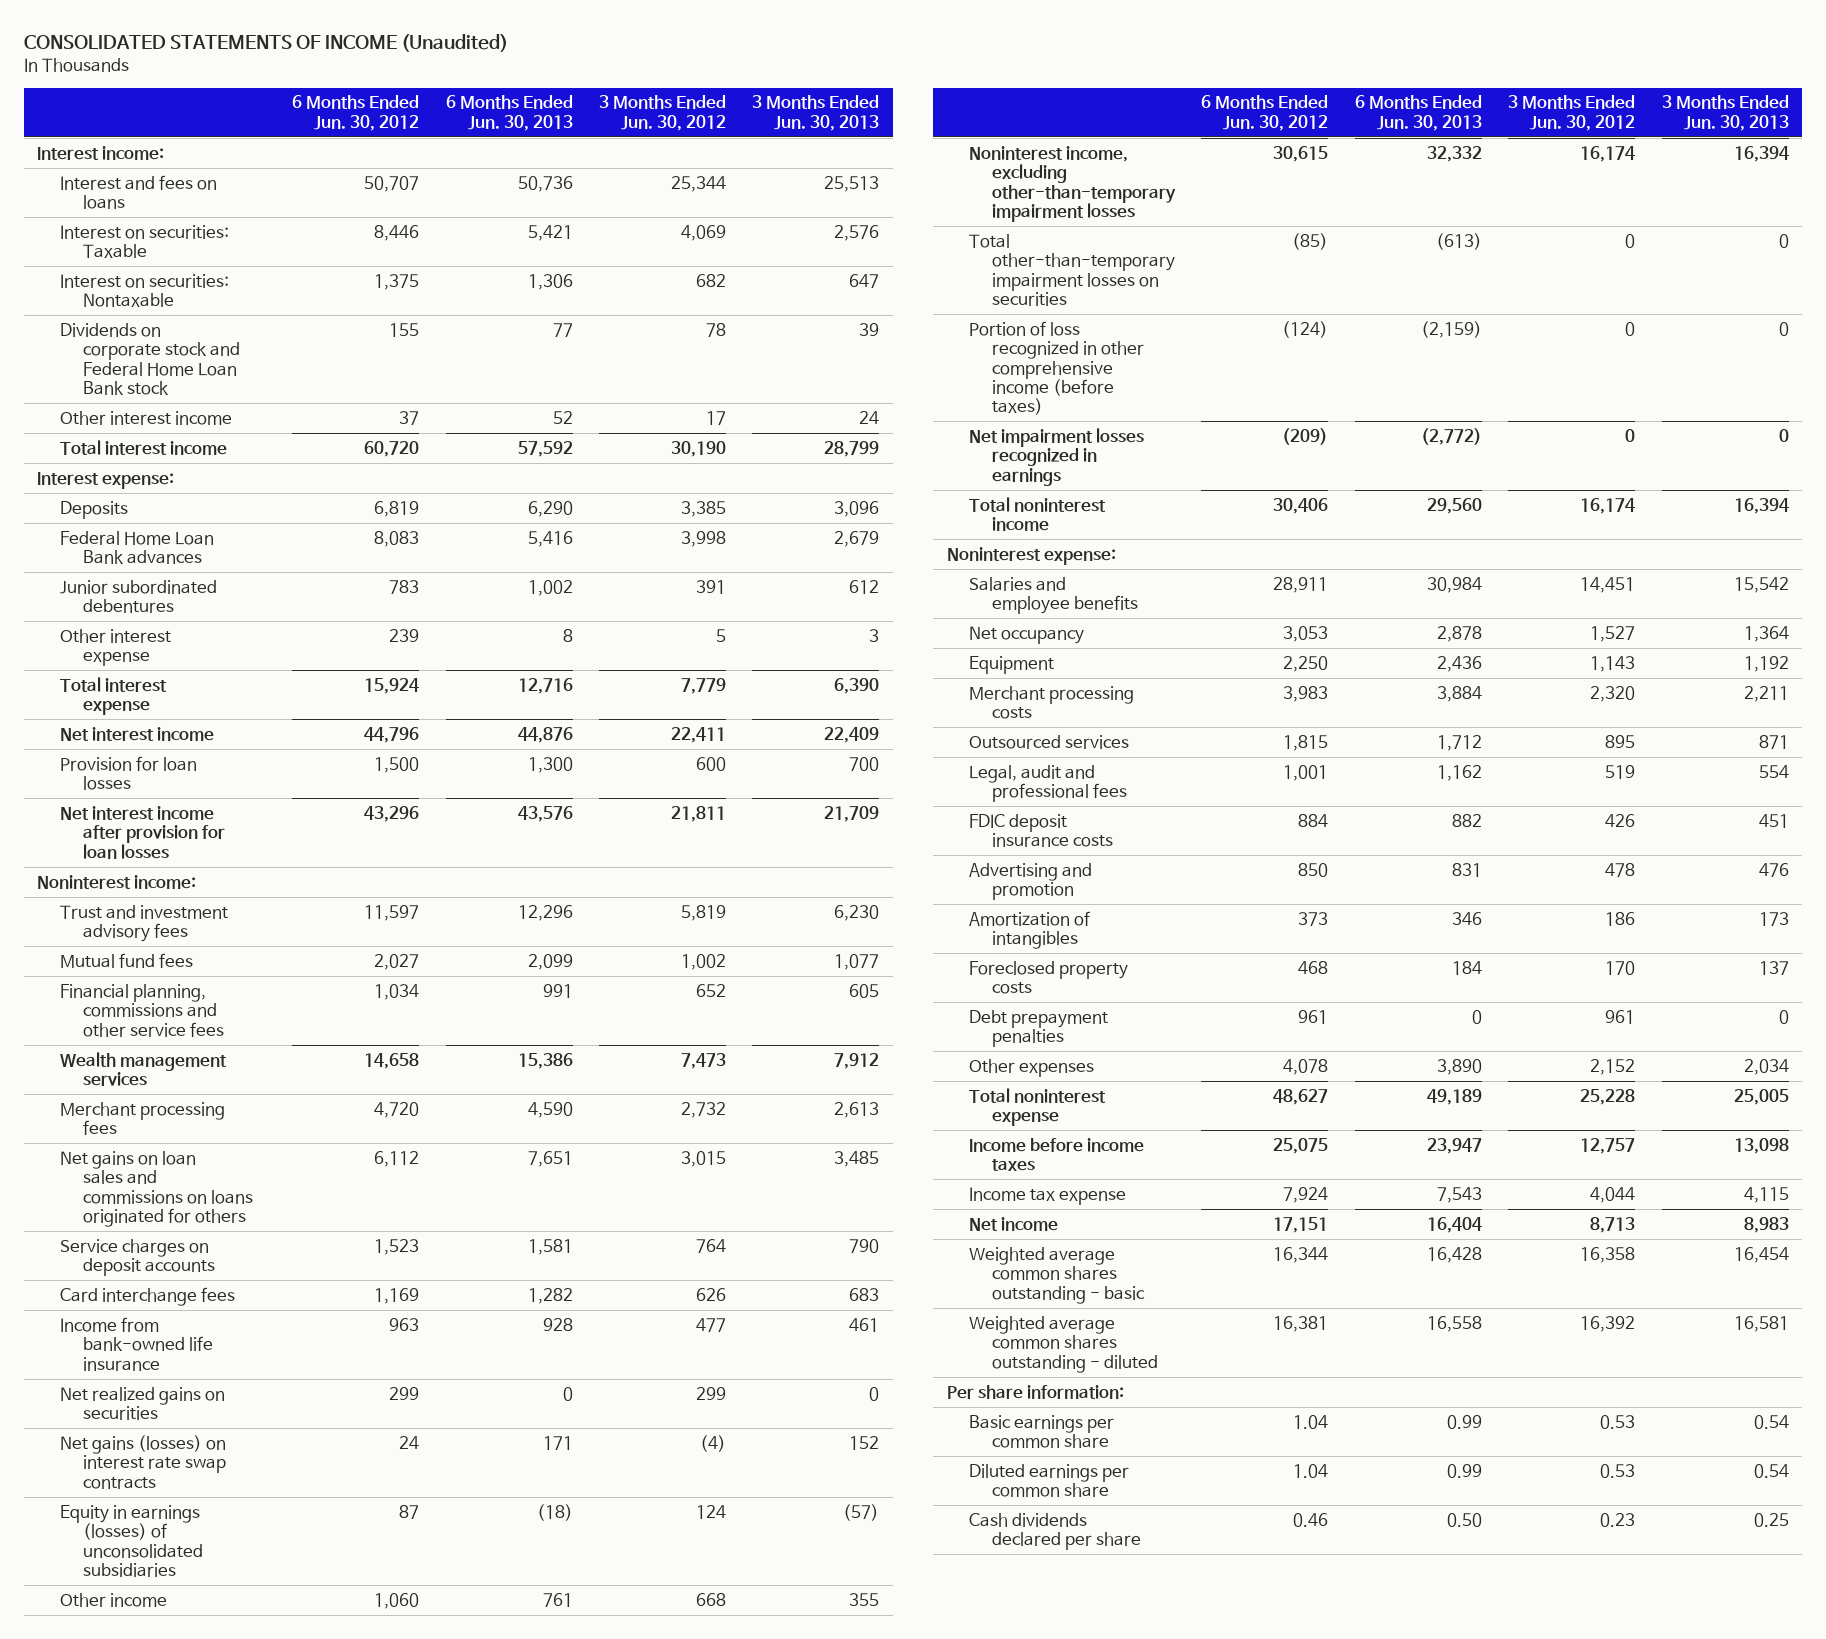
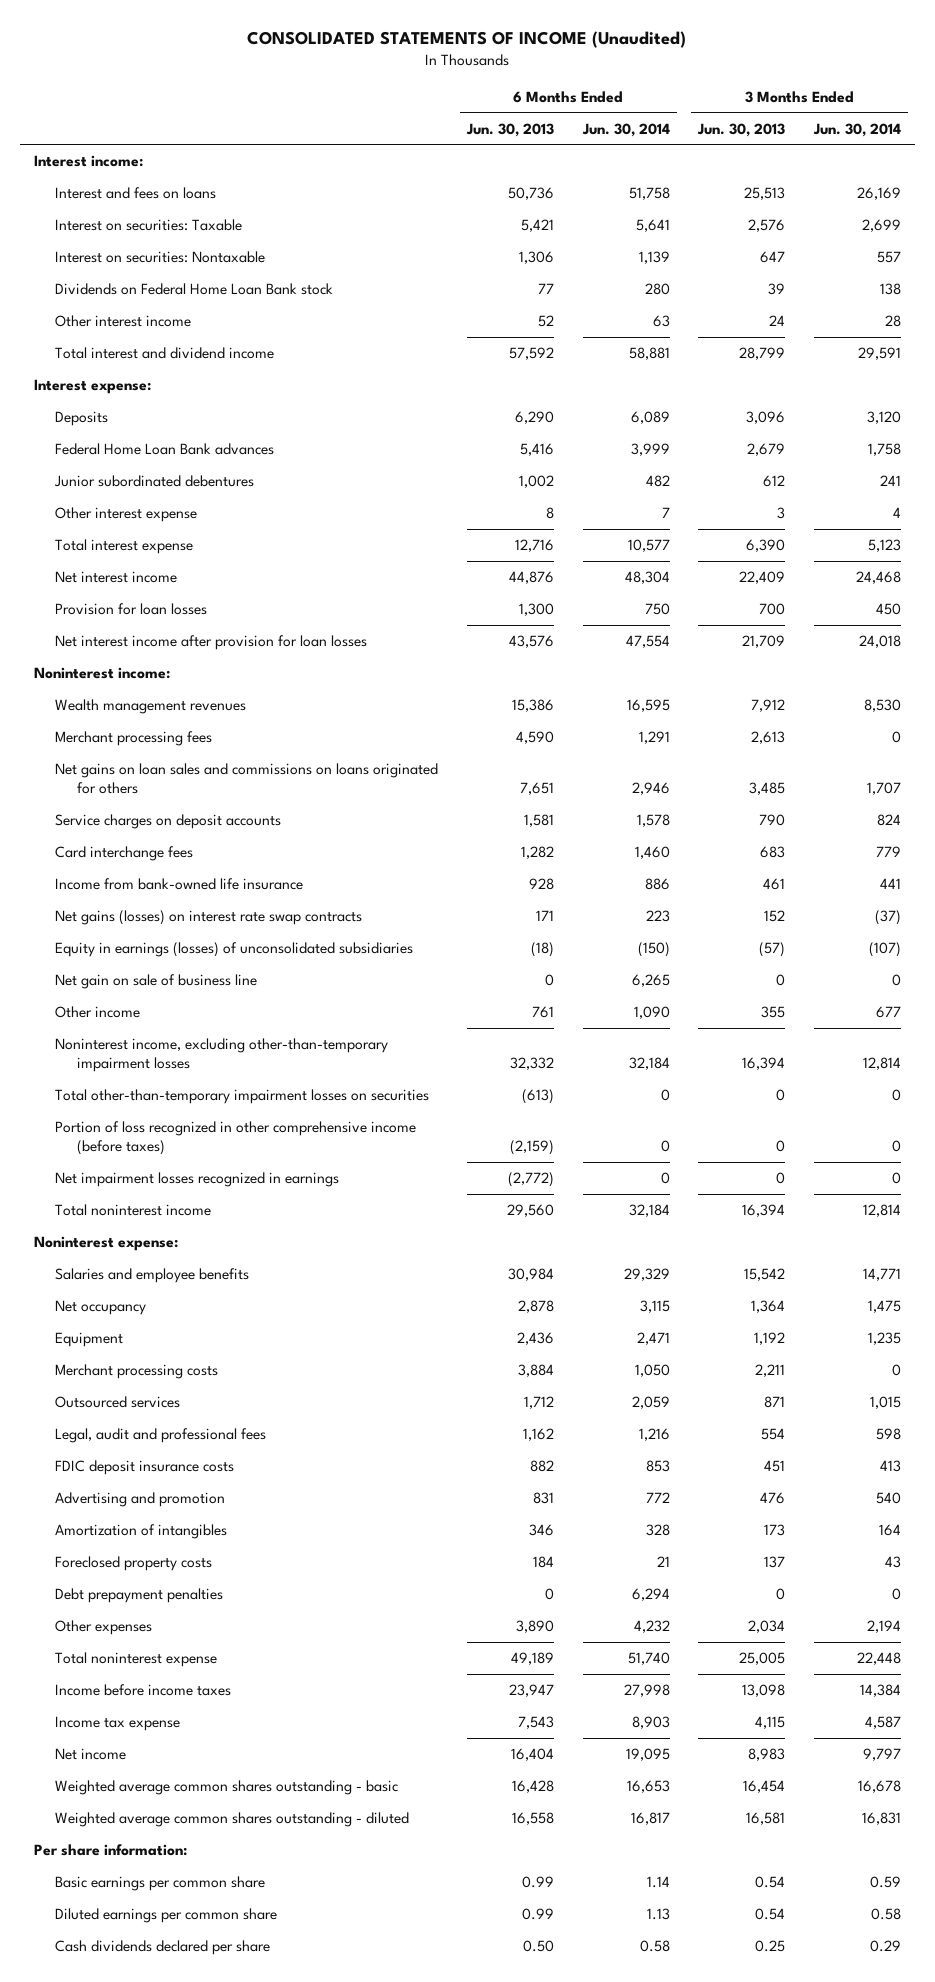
- | 6 Months Ended Jun. 30, 2012 | 6 Months Ended Jun. 30, 2013 | 3 Months Ended Jun. 30, 2012 | 3 Months Ended Jun. 30, 2013
+ | 6 Months Ended Jun. 30, 2013 | 6 Months Ended Jun. 30, 2014 | 3 Months Ended Jun. 30, 2013 | 3 Months Ended Jun. 30, 2014
- Dividends on corporate stock and Federal Home Loan Bank stock | 155 | 77 | 78 | 39
+ Dividends on Federal Home Loan Bank stock | 77 | 280 | 39 | 138
- Total interest income | 60,720 | 57,592 | 30,190 | 28,799
+ Total interest and dividend income | 57,592 | 58,881 | 28,799 | 29,591
- Trust and investment advisory fees | 11,597 | 12,296 | 5,819 | 6,230
- Mutual fund fees | 2,027 | 2,099 | 1,002 | 1,077
- Financial planning, commissions and other service fees | 1,034 | 991 | 652 | 605
- Wealth management services | 14,658 | 15,386 | 7,473 | 7,912
+ Wealth management revenues | 15,386 | 16,595 | 7,912 | 8,530
- Net realized gains on securities | 299 | 0 | 299 | 0
+ Net gain on sale of business line | 0 | 6,265 | 0 | 0

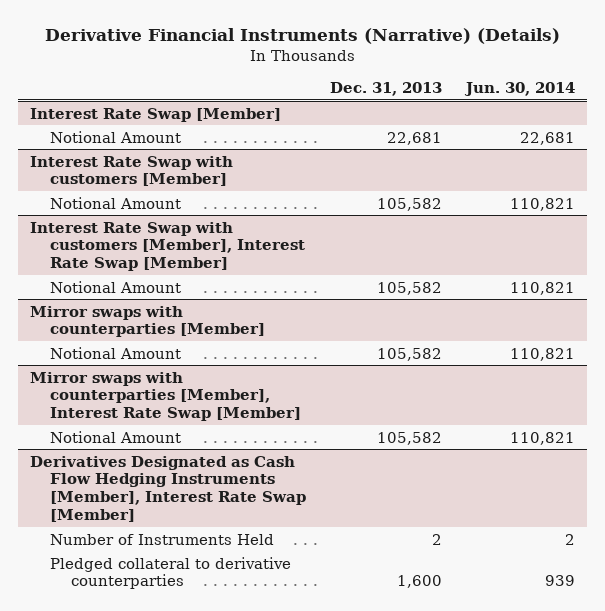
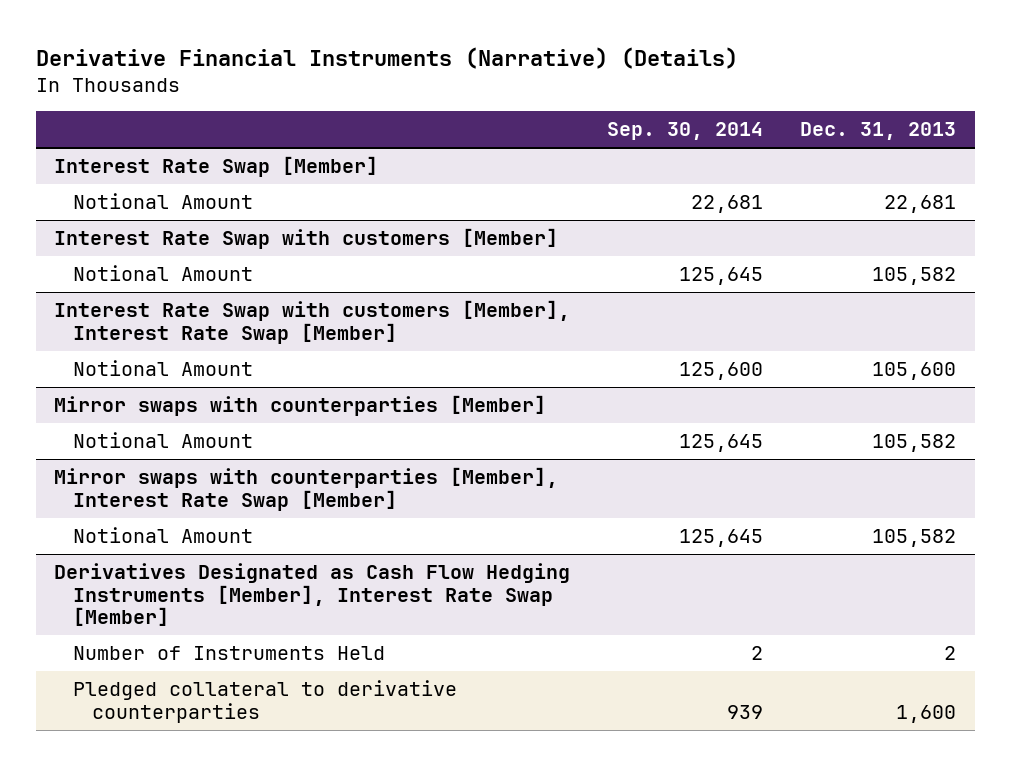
- | Dec. 31, 2013 | Jun. 30, 2014
+ | Sep. 30, 2014 | Dec. 31, 2013
@ Interest Rate Swap with customers [Member], Interest Rate Swap [Member]
- Notional Amount | 105,582 | 110,821
+ Notional Amount | 125,600 | 105,600

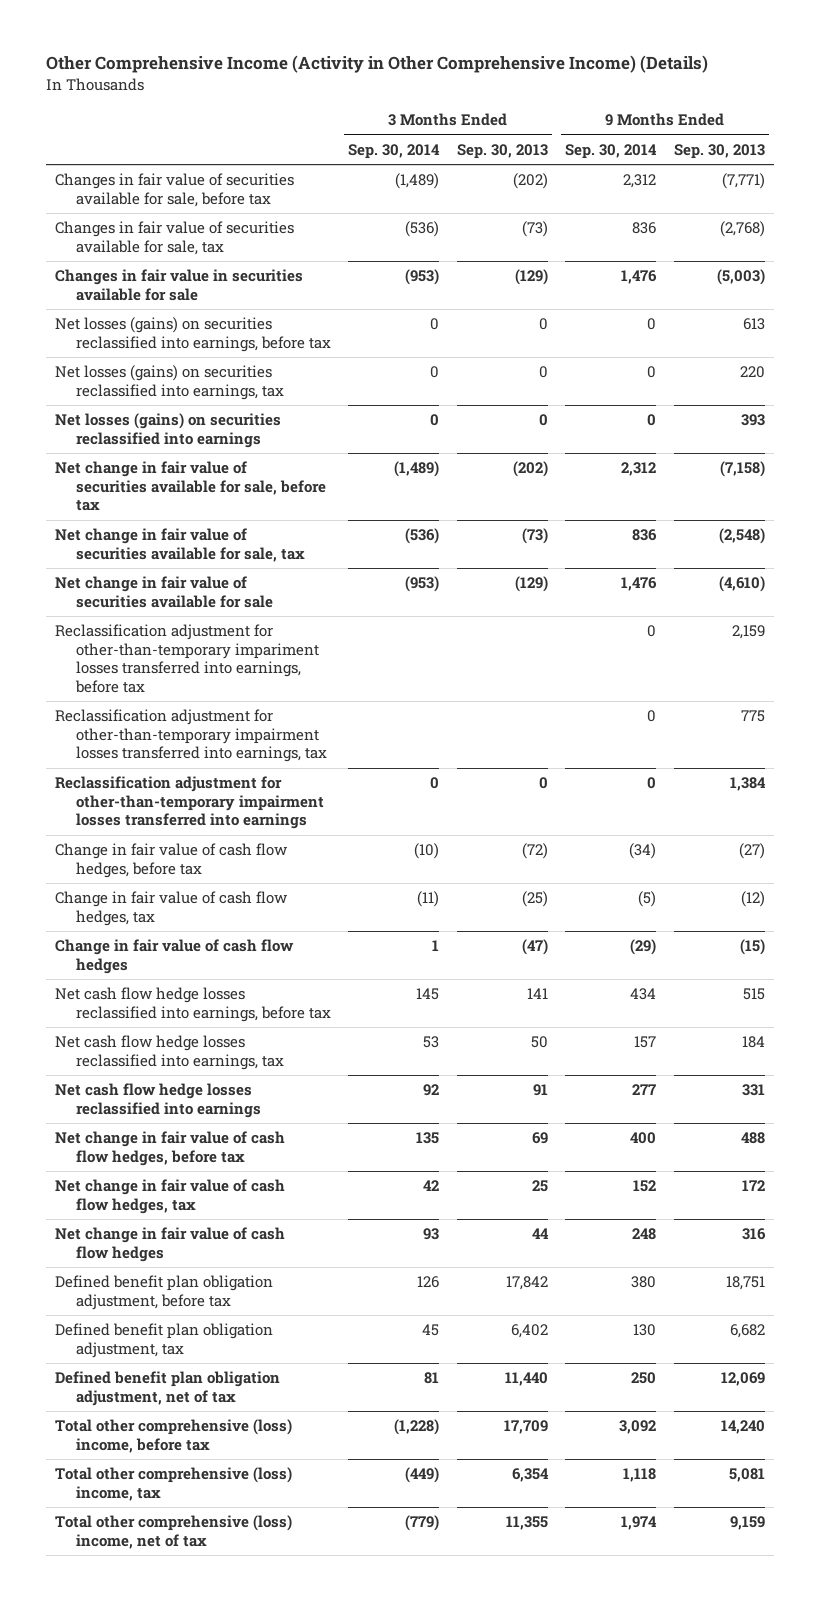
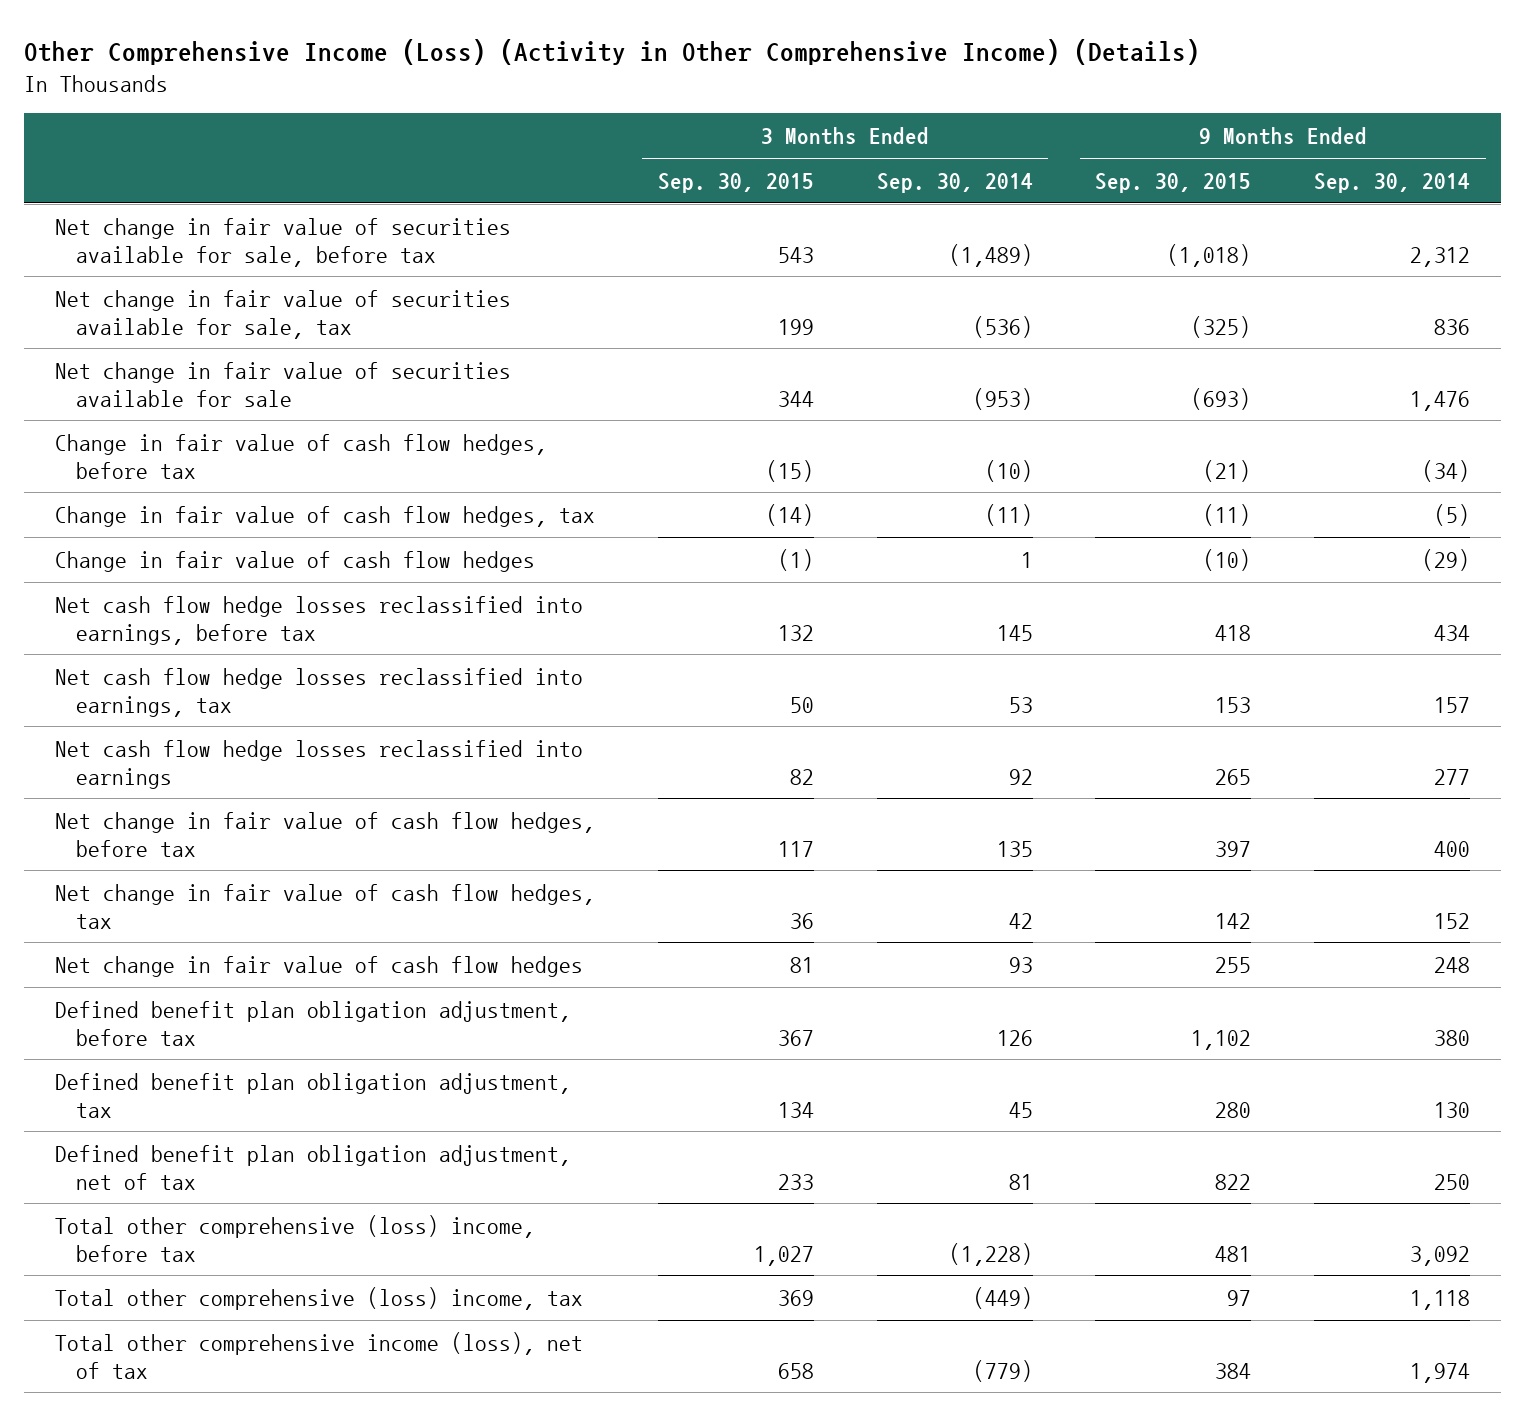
- Other Comprehensive Income (Activity in Other Comprehensive Income) (Details)
+ Other Comprehensive Income (Loss) (Activity in Other Comprehensive Income) (Details)
- | 3 Months Ended Sep. 30, 2014 | 3 Months Ended Sep. 30, 2013 | 9 Months Ended Sep. 30, 2014 | 9 Months Ended Sep. 30, 2013
+ | 3 Months Ended Sep. 30, 2015 | 3 Months Ended Sep. 30, 2014 | 9 Months Ended Sep. 30, 2015 | 9 Months Ended Sep. 30, 2014
- Changes in fair value of securities available for sale, before tax | (1,489) | (202) | 2,312 | (7,771)
- Changes in fair value of securities available for sale, tax | (536) | (73) | 836 | (2,768)
- Changes in fair value in securities available for sale | (953) | (129) | 1,476 | (5,003)
- Net losses (gains) on securities reclassified into earnings, before tax | 0 | 0 | 0 | 613
- Net losses (gains) on securities reclassified into earnings, tax | 0 | 0 | 0 | 220
- Net losses (gains) on securities reclassified into earnings | 0 | 0 | 0 | 393
- Reclassification adjustment for other-than-temporary impariment losses transferred into earnings, before tax | | | 0 | 2,159
- Reclassification adjustment for other-than-temporary impairment losses transferred into earnings, tax | | | 0 | 775
- Reclassification adjustment for other-than-temporary impairment losses transferred into earnings | 0 | 0 | 0 | 1,384
- Total other comprehensive (loss) income, net of tax | (779) | 11,355 | 1,974 | 9,159
+ Total other comprehensive income (loss), net of tax | 658 | (779) | 384 | 1,974

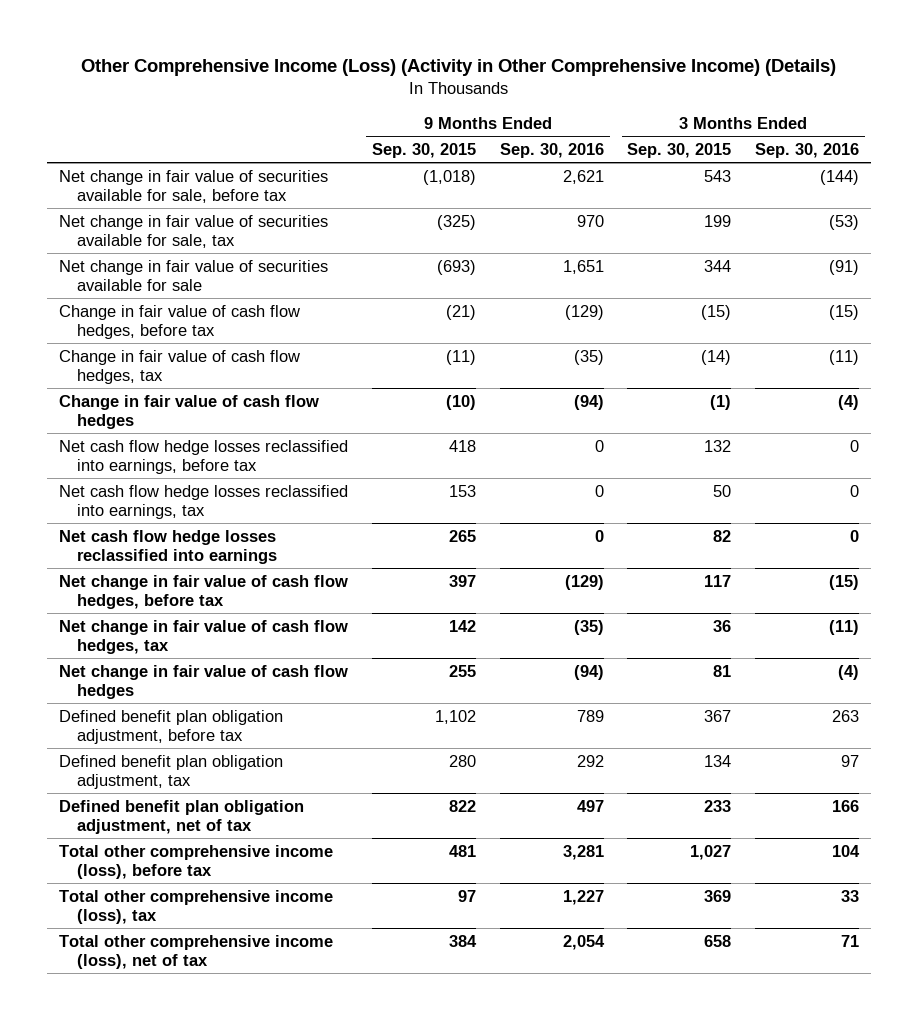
- | 3 Months Ended Sep. 30, 2015 | 3 Months Ended Sep. 30, 2014 | 9 Months Ended Sep. 30, 2015 | 9 Months Ended Sep. 30, 2014
+ | 9 Months Ended Sep. 30, 2015 | 9 Months Ended Sep. 30, 2016 | 3 Months Ended Sep. 30, 2015 | 3 Months Ended Sep. 30, 2016
- Total other comprehensive (loss) income, before tax | 1,027 | (1,228) | 481 | 3,092
- Total other comprehensive (loss) income, tax | 369 | (449) | 97 | 1,118
+ Total other comprehensive income (loss), before tax | 481 | 3,281 | 1,027 | 104
+ Total other comprehensive income (loss), tax | 97 | 1,227 | 369 | 33

